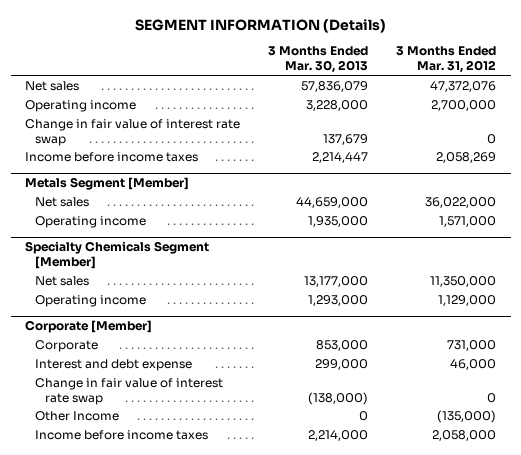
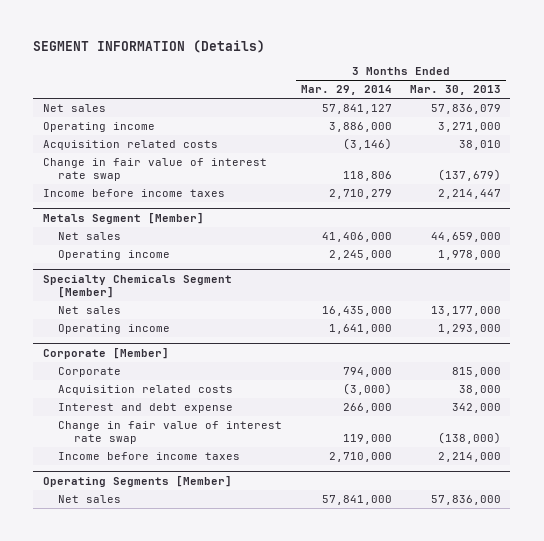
- | 3 Months Ended Mar. 30, 2013 | 3 Months Ended Mar. 31, 2012
+ | 3 Months Ended Mar. 29, 2014 | 3 Months Ended Mar. 30, 2013
- Operating income | 3,228,000 | 2,700,000
- Change in fair value of interest rate swap | 137,679 | 0
+ Operating income | 3,886,000 | 3,271,000
+ Acquisition related costs | (3,146) | 38,010
+ Change in fair value of interest rate swap | 118,806 | (137,679)
@ Metals Segment [Member]
- Operating income | 1,935,000 | 1,571,000
+ Operating income | 2,245,000 | 1,978,000
@ Corporate [Member]
- Corporate | 853,000 | 731,000
- Interest and debt expense | 299,000 | 46,000
+ Corporate | 794,000 | 815,000
+ Acquisition related costs | (3,000) | 38,000
+ Interest and debt expense | 266,000 | 342,000
- Other Income | 0 | (135,000)
+ Operating Segments [Member]
+ Net sales | 57,841,000 | 57,836,000

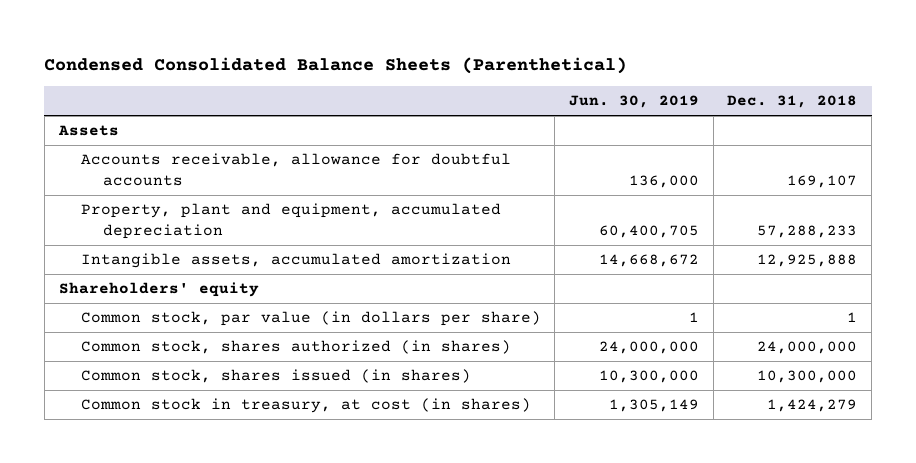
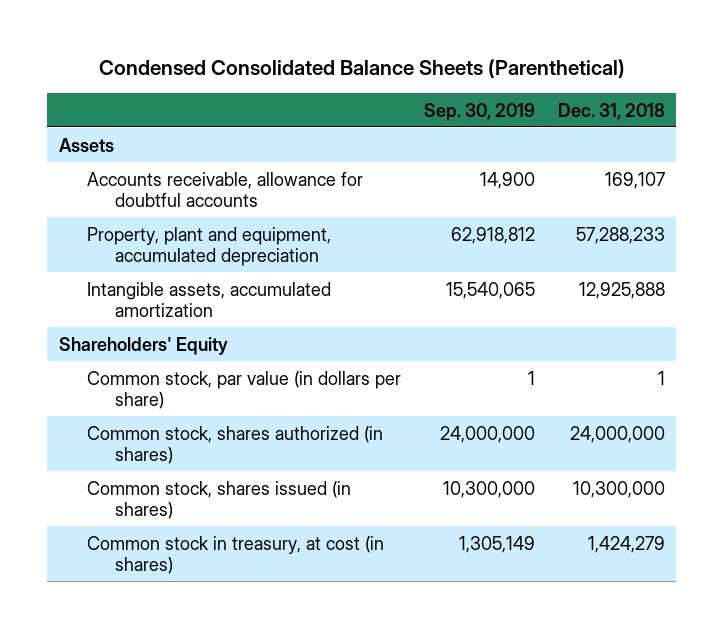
- | Jun. 30, 2019 | Dec. 31, 2018
+ | Sep. 30, 2019 | Dec. 31, 2018
- Shareholders' equity
+ Shareholders' Equity

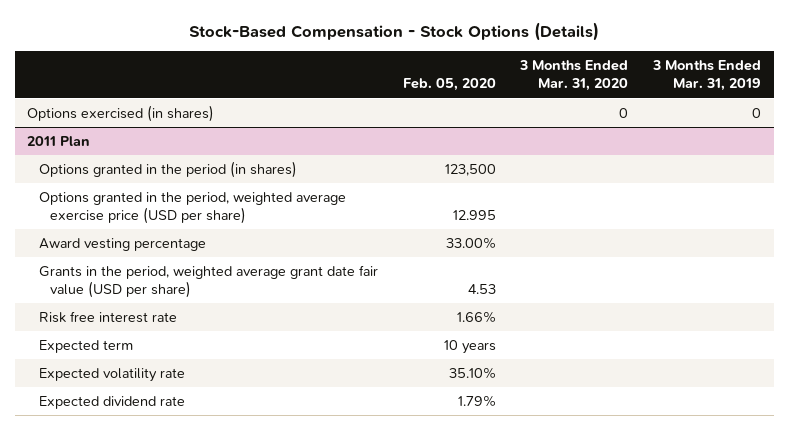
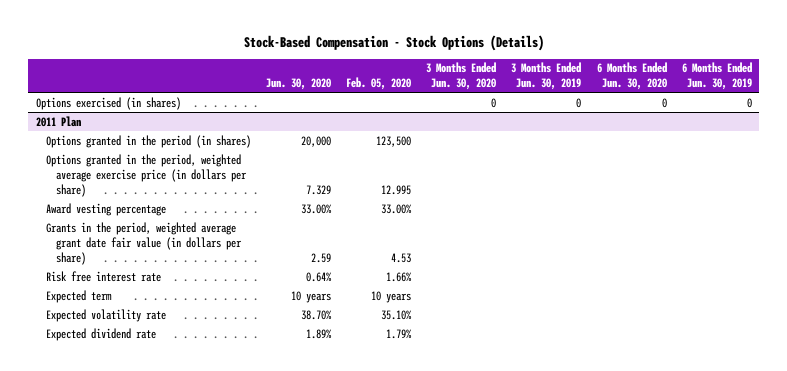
- | Feb. 05, 2020 | 3 Months Ended Mar. 31, 2020 | 3 Months Ended Mar. 31, 2019
+ | Jun. 30, 2020 | Feb. 05, 2020 | 3 Months Ended Jun. 30, 2020 | 3 Months Ended Jun. 30, 2019 | 6 Months Ended Jun. 30, 2020 | 6 Months Ended Jun. 30, 2019
@ 2011 Plan
- Options granted in the period, weighted average exercise price (USD per share) | 12.995 | |
+ Options granted in the period, weighted average exercise price (in dollars per share) | 7.329 | 12.995 | | | |
- Grants in the period, weighted average grant date fair value (USD per share) | 4.53 | |
+ Grants in the period, weighted average grant date fair value (in dollars per share) | 2.59 | 4.53 | | | |

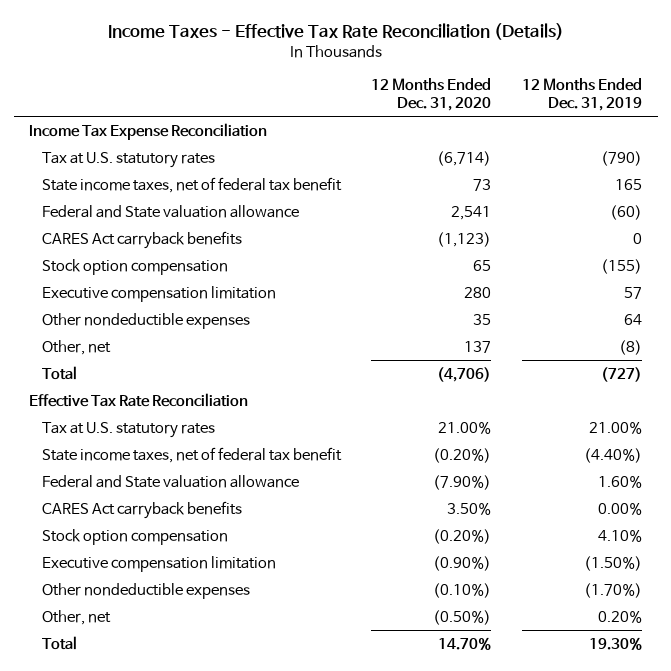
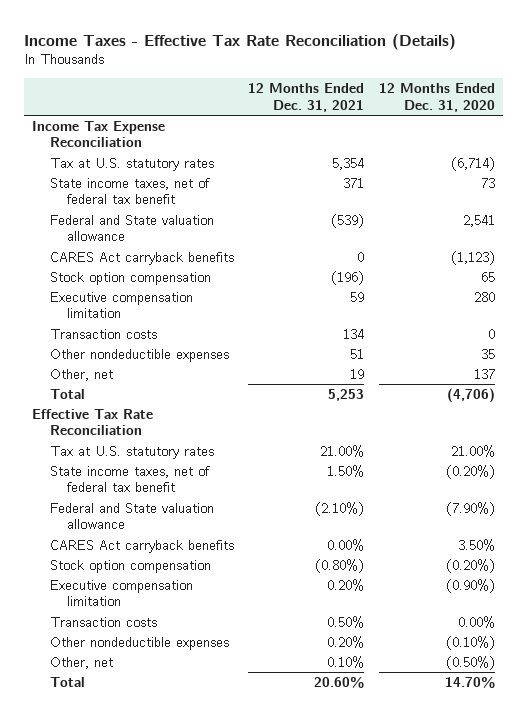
- | 12 Months Ended Dec. 31, 2020 | 12 Months Ended Dec. 31, 2019
+ | 12 Months Ended Dec. 31, 2021 | 12 Months Ended Dec. 31, 2020
+ Transaction costs | 134 | 0
+ Transaction costs | 0.50% | 0.00%

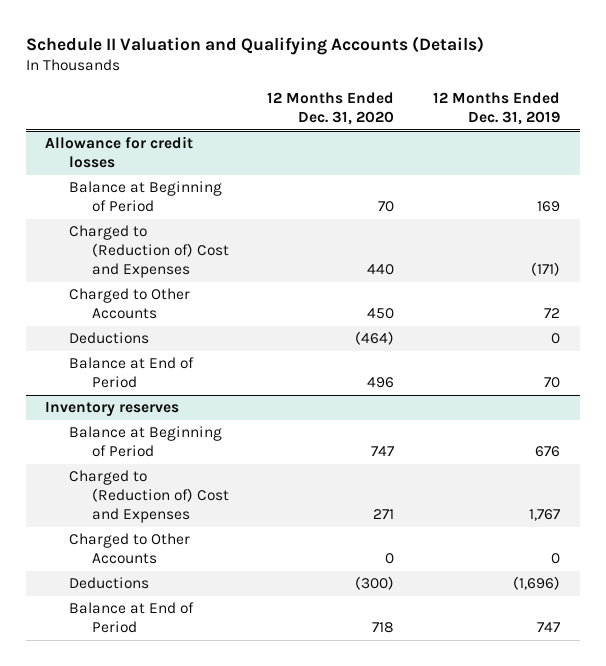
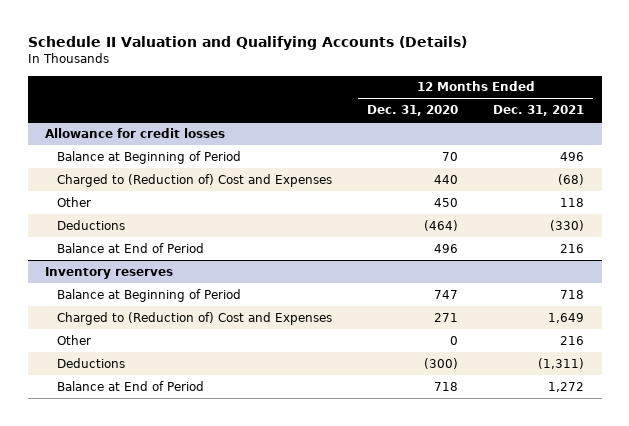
- | 12 Months Ended Dec. 31, 2020 | 12 Months Ended Dec. 31, 2019
+ | 12 Months Ended Dec. 31, 2020 | 12 Months Ended Dec. 31, 2021
@ Allowance for credit losses
- Charged to Other Accounts | 450 | 72
+ Other | 450 | 118
@ Inventory reserves
- Charged to Other Accounts | 0 | 0
+ Other | 0 | 216

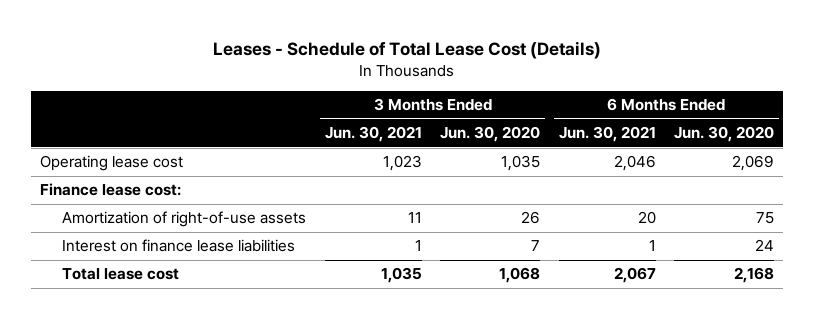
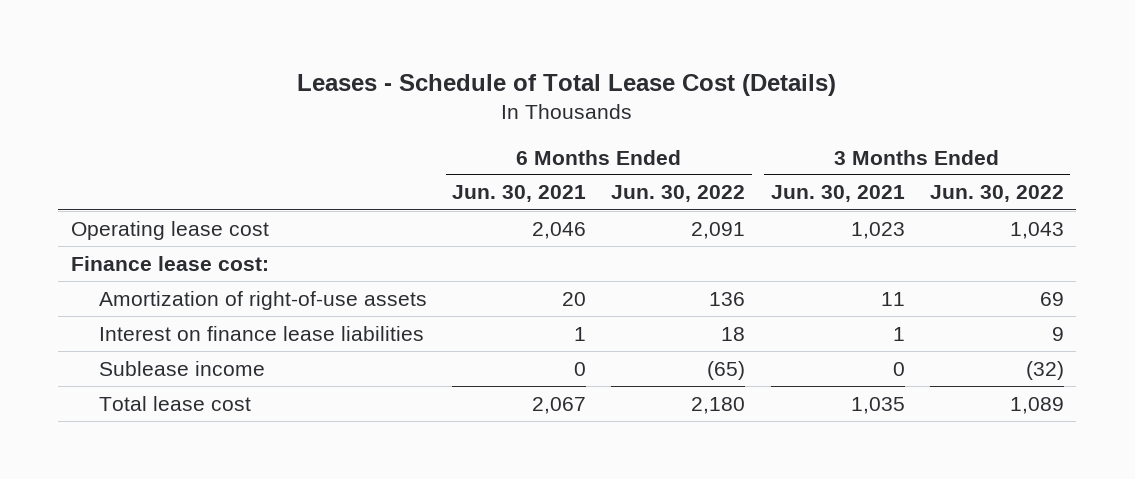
- | 3 Months Ended Jun. 30, 2021 | 3 Months Ended Jun. 30, 2020 | 6 Months Ended Jun. 30, 2021 | 6 Months Ended Jun. 30, 2020
+ | 6 Months Ended Jun. 30, 2021 | 6 Months Ended Jun. 30, 2022 | 3 Months Ended Jun. 30, 2021 | 3 Months Ended Jun. 30, 2022
+ Sublease income | 0 | (65) | 0 | (32)

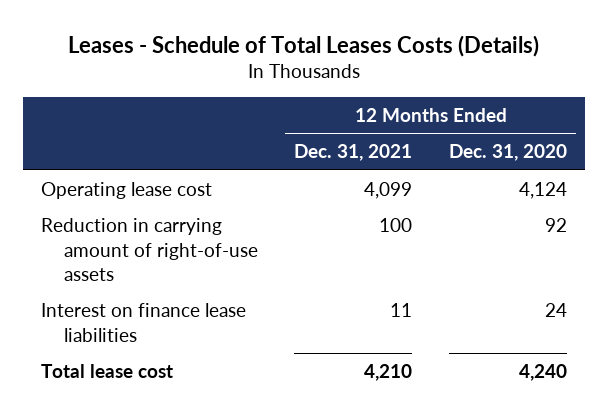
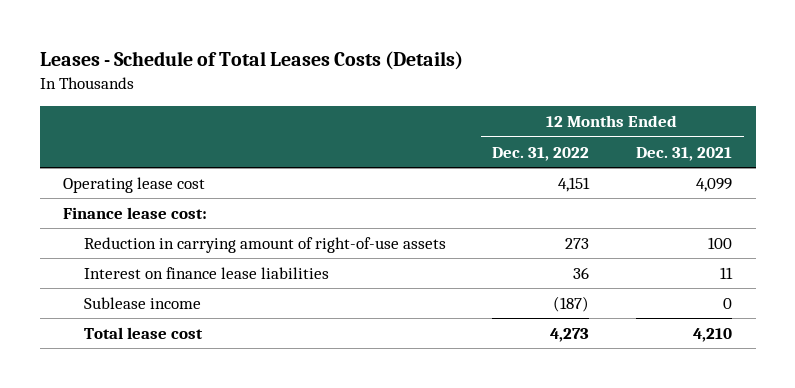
- | 12 Months Ended Dec. 31, 2021 | 12 Months Ended Dec. 31, 2020
+ | 12 Months Ended Dec. 31, 2022 | 12 Months Ended Dec. 31, 2021
+ Finance lease cost:
+ Sublease income | (187) | 0

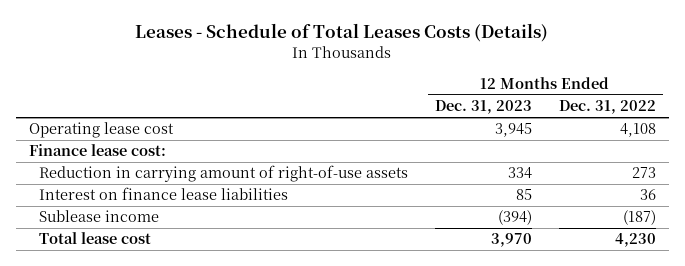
- | 12 Months Ended Dec. 31, 2022 | 12 Months Ended Dec. 31, 2021
+ | 12 Months Ended Dec. 31, 2023 | 12 Months Ended Dec. 31, 2022
- Operating lease cost | 4,151 | 4,099
+ Operating lease cost | 3,945 | 4,108
- Total lease cost | 4,273 | 4,210
+ Total lease cost | 3,970 | 4,230

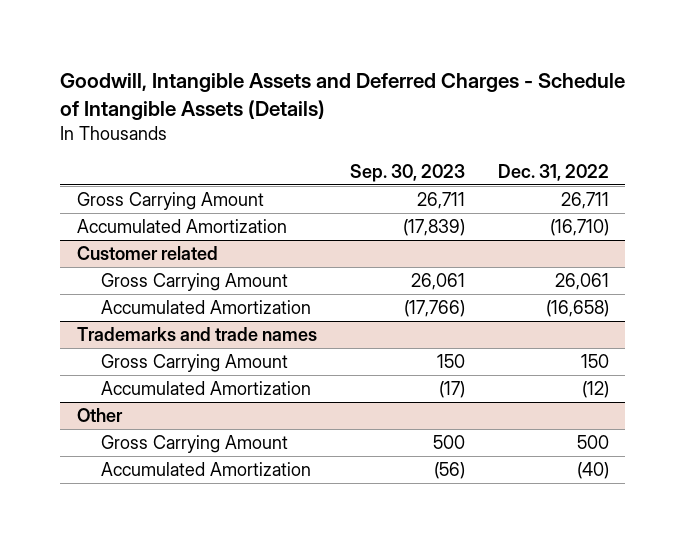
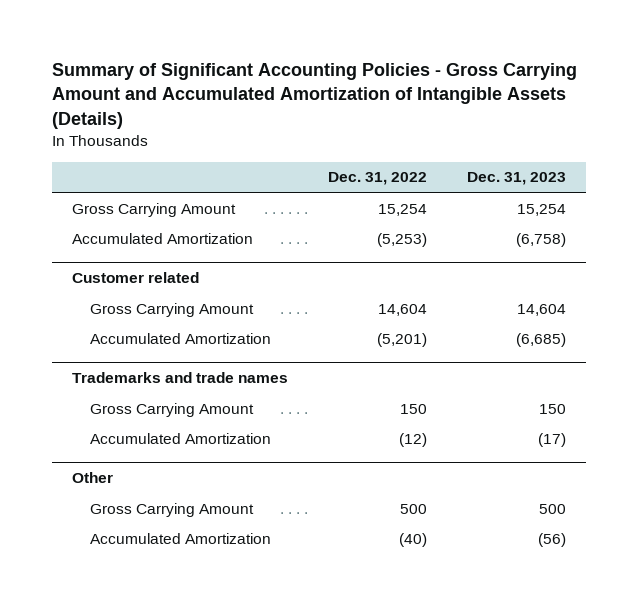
- Goodwill, Intangible Assets and Deferred Charges - Schedule of Intangible Assets (Details)
+ Summary of Significant Accounting Policies - Gross Carrying Amount and Accumulated Amortization of Intangible Assets (Details)
- | Sep. 30, 2023 | Dec. 31, 2022
+ | Dec. 31, 2022 | Dec. 31, 2023
- Gross Carrying Amount | 26,711 | 26,711
- Accumulated Amortization | (17,839) | (16,710)
+ Gross Carrying Amount | 15,254 | 15,254
+ Accumulated Amortization | (5,253) | (6,758)
@ Customer related
- Gross Carrying Amount | 26,061 | 26,061
- Accumulated Amortization | (17,766) | (16,658)
+ Gross Carrying Amount | 14,604 | 14,604
+ Accumulated Amortization | (5,201) | (6,685)

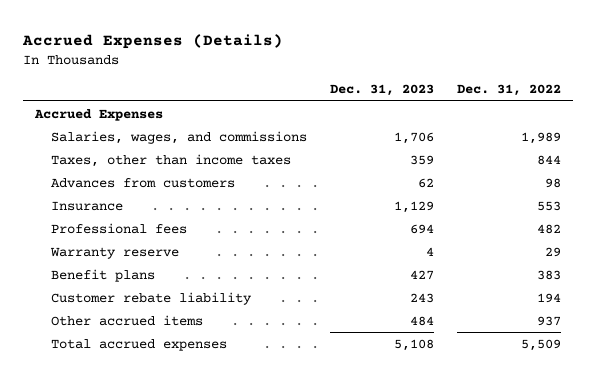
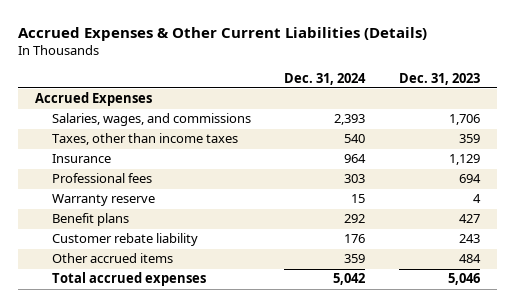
- Accrued Expenses (Details)
+ Accrued Expenses & Other Current Liabilities (Details)
- | Dec. 31, 2023 | Dec. 31, 2022
+ | Dec. 31, 2024 | Dec. 31, 2023
- Advances from customers | 62 | 98
- Total accrued expenses | 5,108 | 5,509
+ Total accrued expenses | 5,042 | 5,046

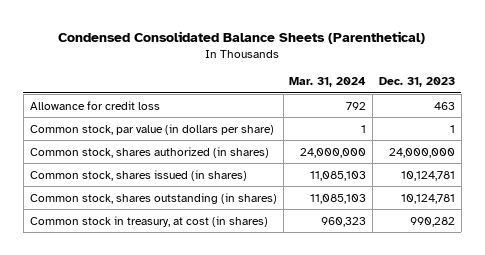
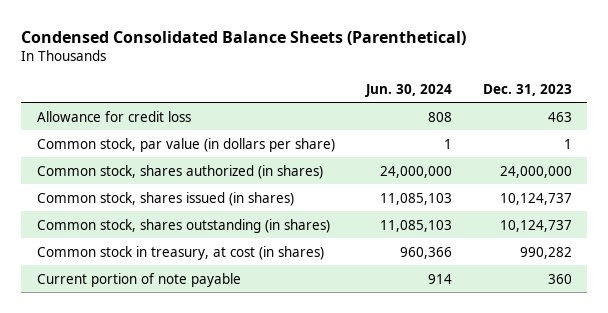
- | Mar. 31, 2024 | Dec. 31, 2023
+ | Jun. 30, 2024 | Dec. 31, 2023
- Common stock, shares issued (in shares) | 11,085,103 | 10,124,781
- Common stock, shares outstanding (in shares) | 11,085,103 | 10,124,781
+ Common stock, shares issued (in shares) | 11,085,103 | 10,124,737
+ Common stock, shares outstanding (in shares) | 11,085,103 | 10,124,737
+ Current portion of note payable | 914 | 360

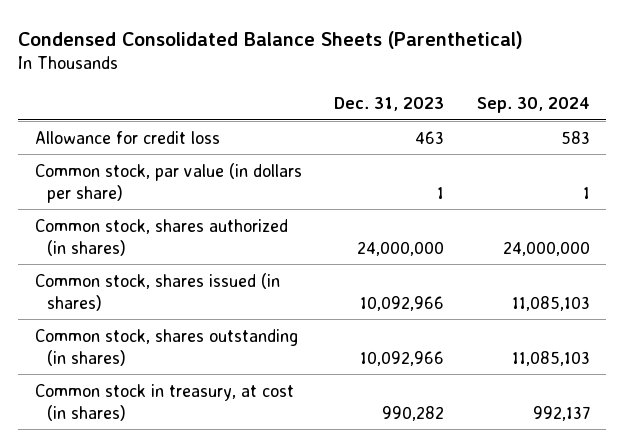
- | Jun. 30, 2024 | Dec. 31, 2023
+ | Dec. 31, 2023 | Sep. 30, 2024
- Common stock, shares issued (in shares) | 11,085,103 | 10,124,737
- Common stock, shares outstanding (in shares) | 11,085,103 | 10,124,737
+ Common stock, shares issued (in shares) | 10,092,966 | 11,085,103
+ Common stock, shares outstanding (in shares) | 10,092,966 | 11,085,103
- Current portion of note payable | 914 | 360

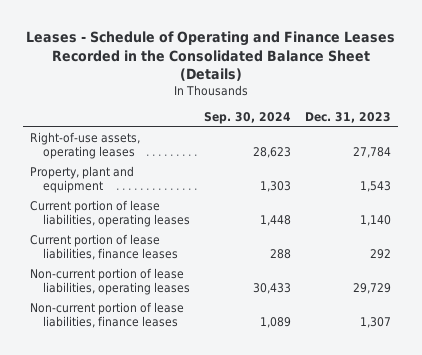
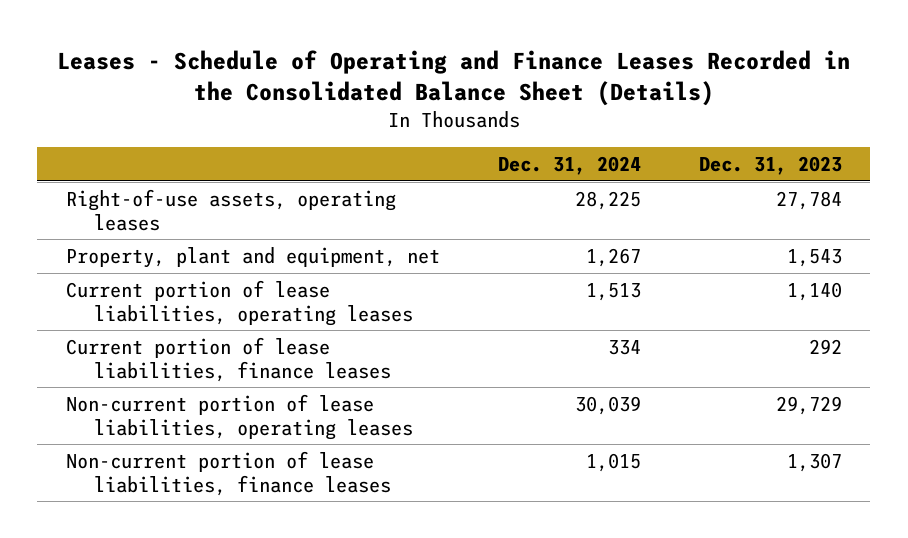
- | Sep. 30, 2024 | Dec. 31, 2023
+ | Dec. 31, 2024 | Dec. 31, 2023
- Property, plant and equipment | 1,303 | 1,543
+ Property, plant and equipment, net | 1,267 | 1,543

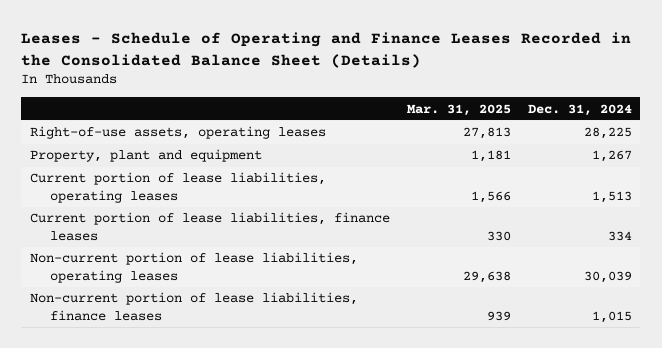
- | Dec. 31, 2024 | Dec. 31, 2023
+ | Mar. 31, 2025 | Dec. 31, 2024
- Property, plant and equipment, net | 1,267 | 1,543
+ Property, plant and equipment | 1,181 | 1,267

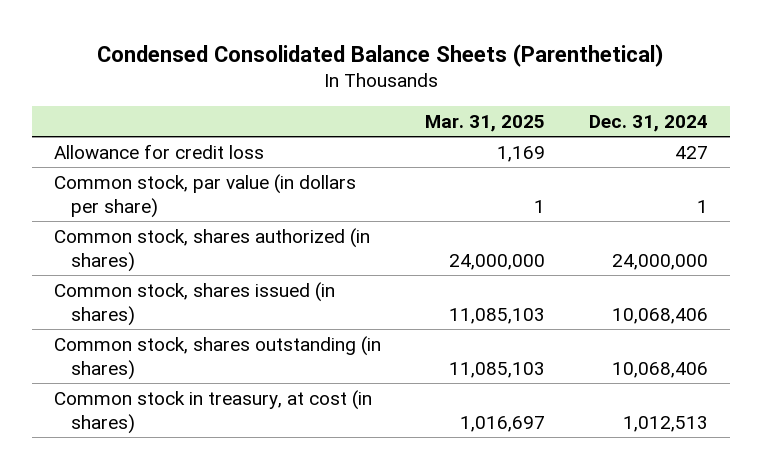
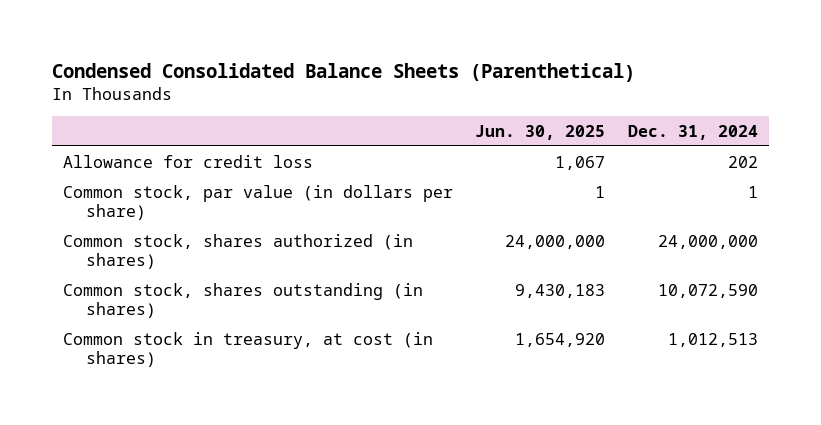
- | Mar. 31, 2025 | Dec. 31, 2024
+ | Jun. 30, 2025 | Dec. 31, 2024
- Allowance for credit loss | 1,169 | 427
+ Allowance for credit loss | 1,067 | 202
- Common stock, shares issued (in shares) | 11,085,103 | 10,068,406
- Common stock, shares outstanding (in shares) | 11,085,103 | 10,068,406
+ Common stock, shares outstanding (in shares) | 9,430,183 | 10,072,590

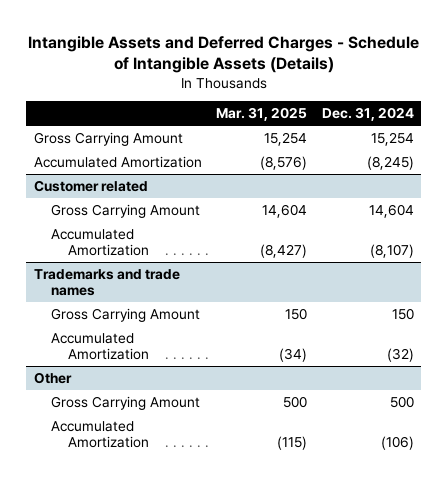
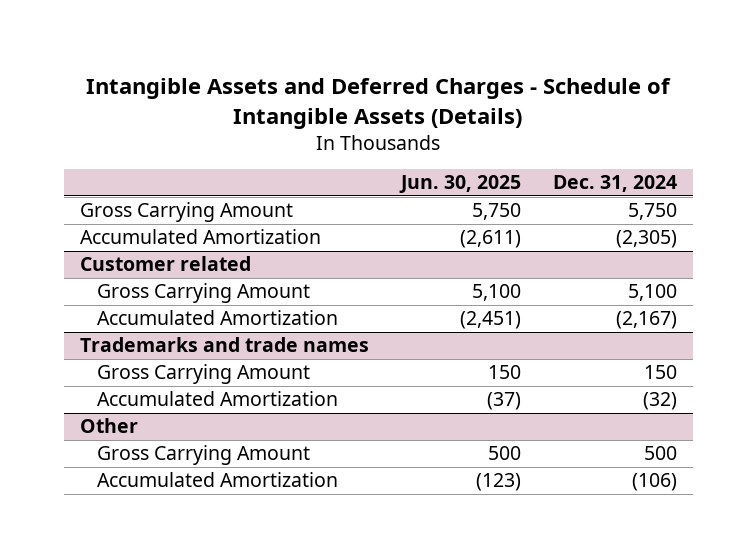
- | Mar. 31, 2025 | Dec. 31, 2024
+ | Jun. 30, 2025 | Dec. 31, 2024
- Gross Carrying Amount | 15,254 | 15,254
- Accumulated Amortization | (8,576) | (8,245)
+ Gross Carrying Amount | 5,750 | 5,750
+ Accumulated Amortization | (2,611) | (2,305)
@ Customer related
- Gross Carrying Amount | 14,604 | 14,604
- Accumulated Amortization | (8,427) | (8,107)
+ Gross Carrying Amount | 5,100 | 5,100
+ Accumulated Amortization | (2,451) | (2,167)

